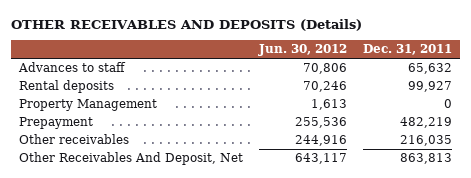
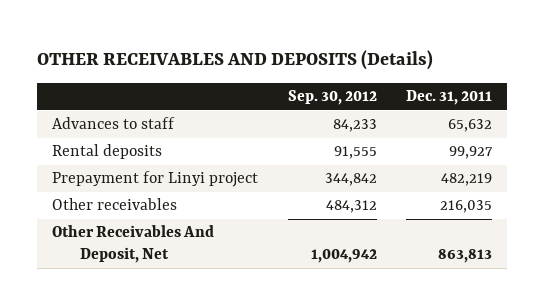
- | Jun. 30, 2012 | Dec. 31, 2011
+ | Sep. 30, 2012 | Dec. 31, 2011
- Property Management | 1,613 | 0
- Prepayment | 255,536 | 482,219
+ Prepayment for Linyi project | 344,842 | 482,219

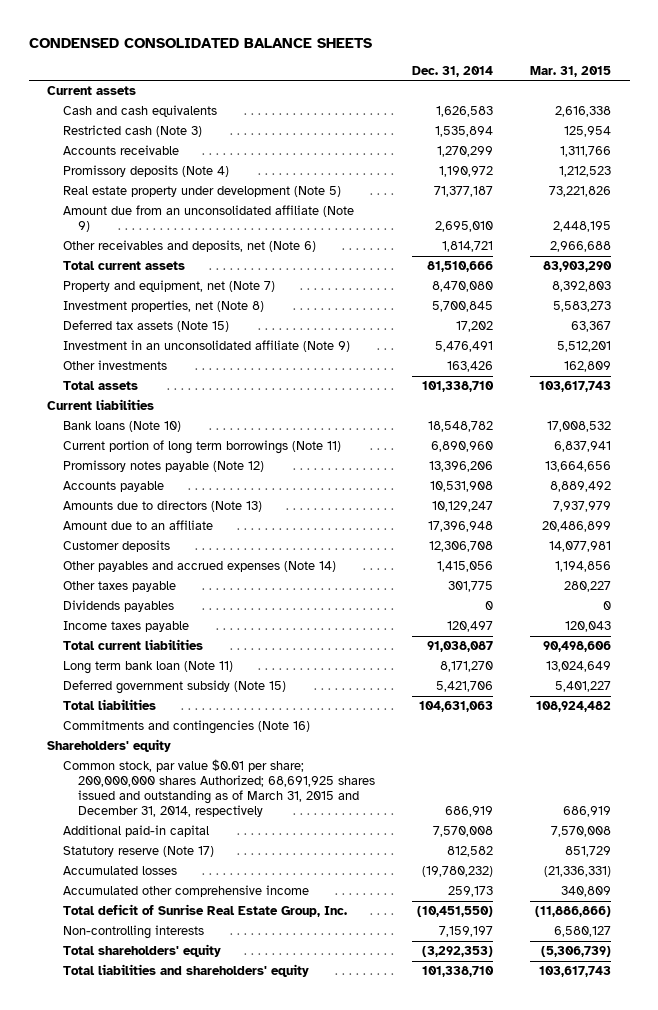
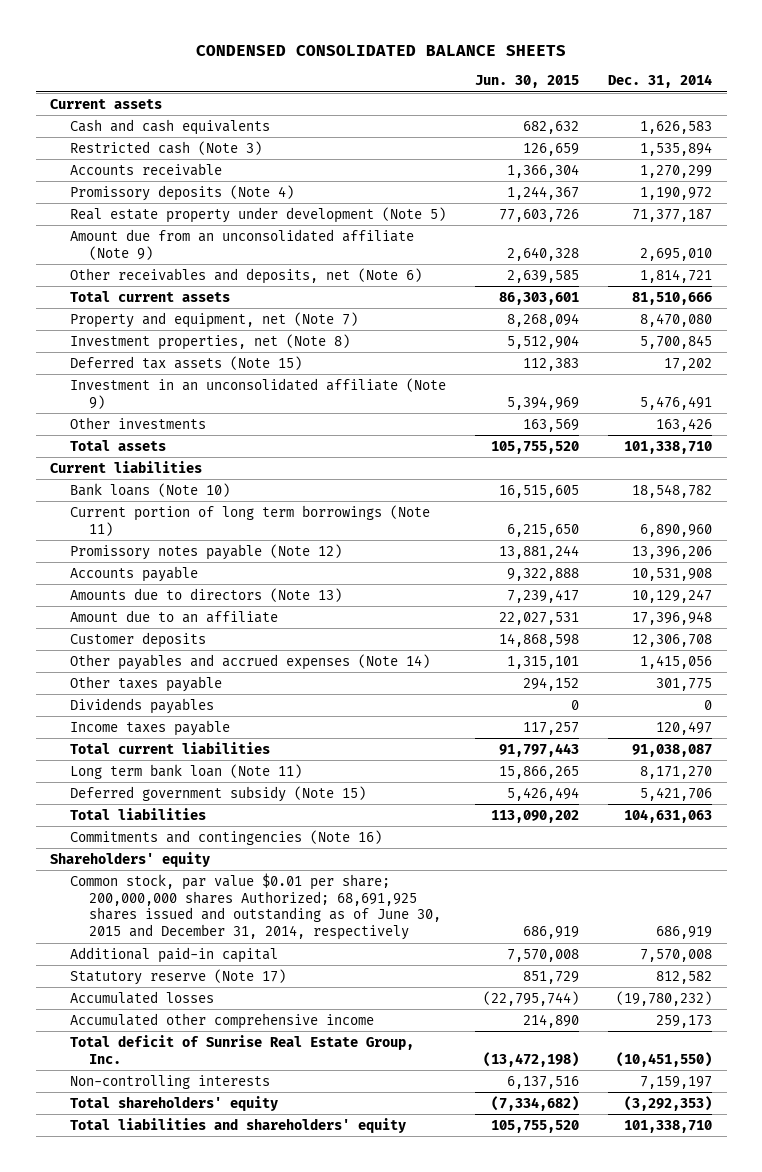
- | Dec. 31, 2014 | Mar. 31, 2015
+ | Jun. 30, 2015 | Dec. 31, 2014
- Common stock, par value $0.01 per share; 200,000,000 shares Authorized; 68,691,925 shares issued and outstanding as of March 31, 2015 and December 31, 2014, respectively | 686,919 | 686,919
+ Common stock, par value $0.01 per share; 200,000,000 shares Authorized; 68,691,925 shares issued and outstanding as of June 30, 2015 and December 31, 2014, respectively | 686,919 | 686,919

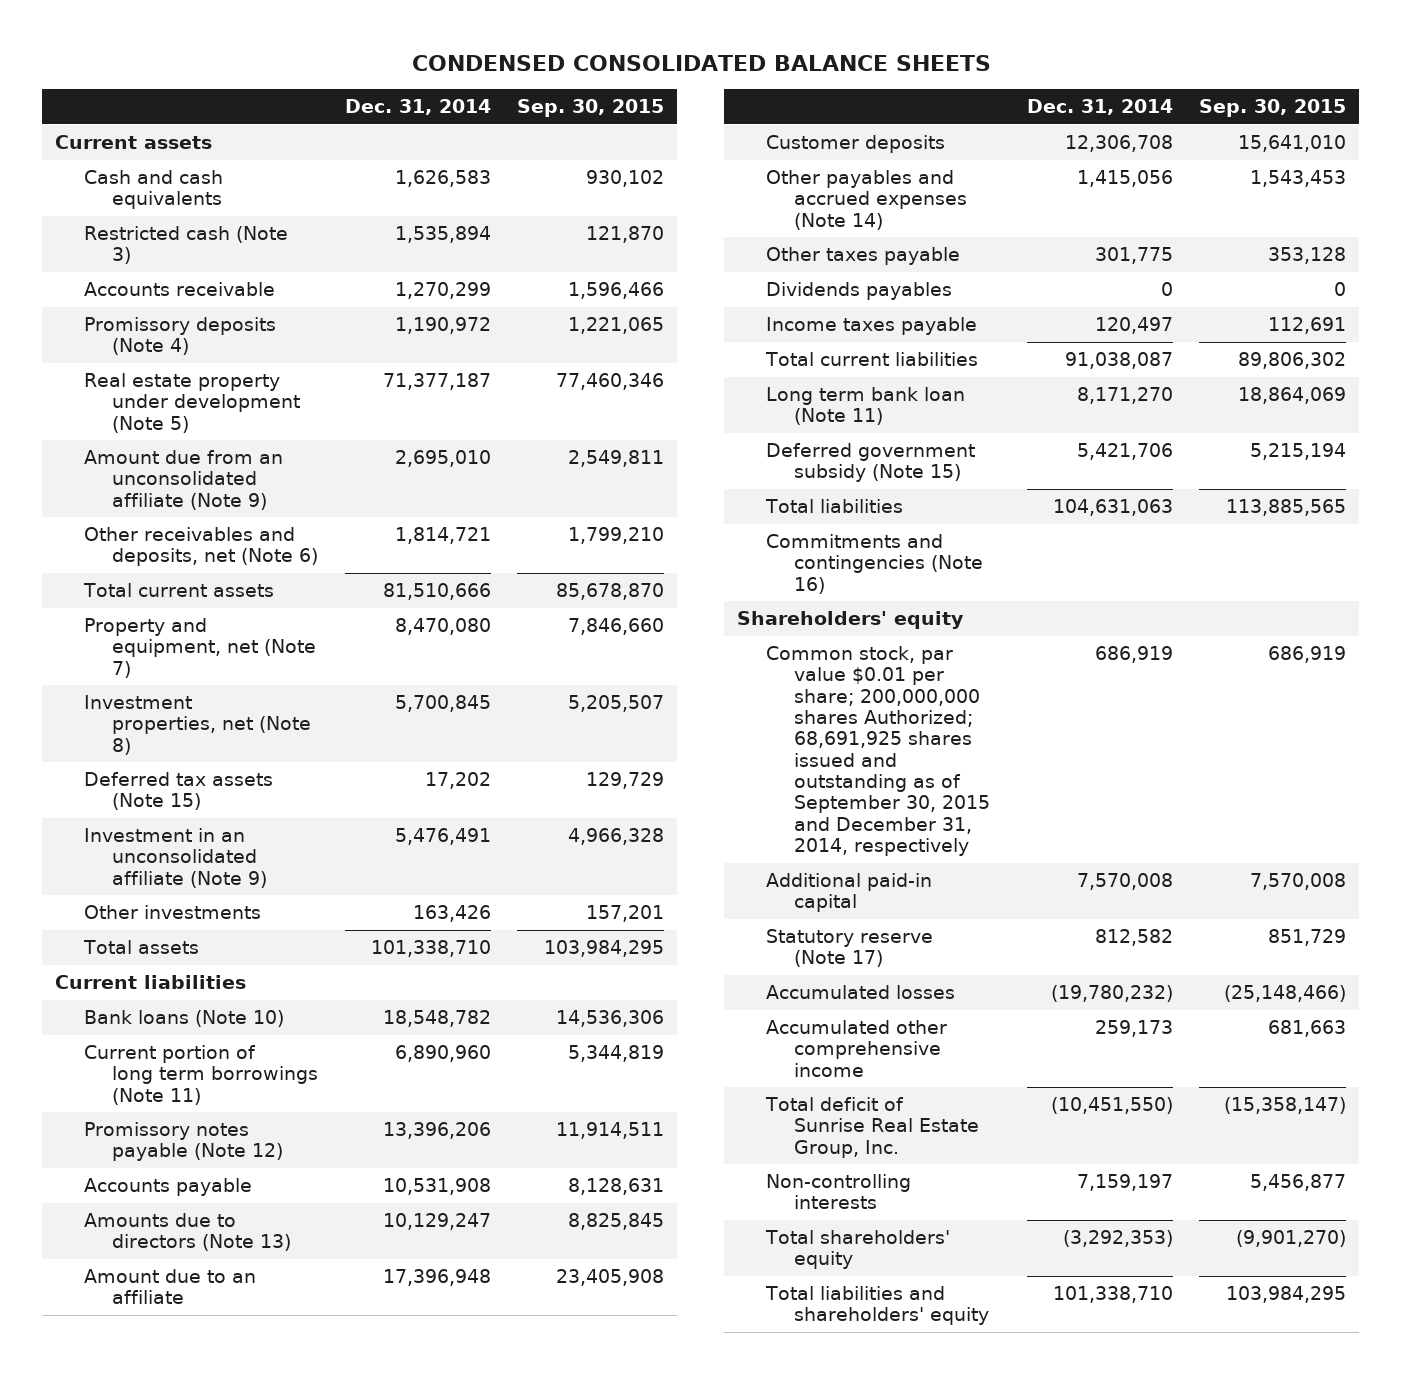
- | Jun. 30, 2015 | Dec. 31, 2014
+ | Dec. 31, 2014 | Sep. 30, 2015
- Common stock, par value $0.01 per share; 200,000,000 shares Authorized; 68,691,925 shares issued and outstanding as of June 30, 2015 and December 31, 2014, respectively | 686,919 | 686,919
+ Common stock, par value $0.01 per share; 200,000,000 shares Authorized; 68,691,925 shares issued and outstanding as of September 30, 2015 and December 31, 2014, respectively | 686,919 | 686,919

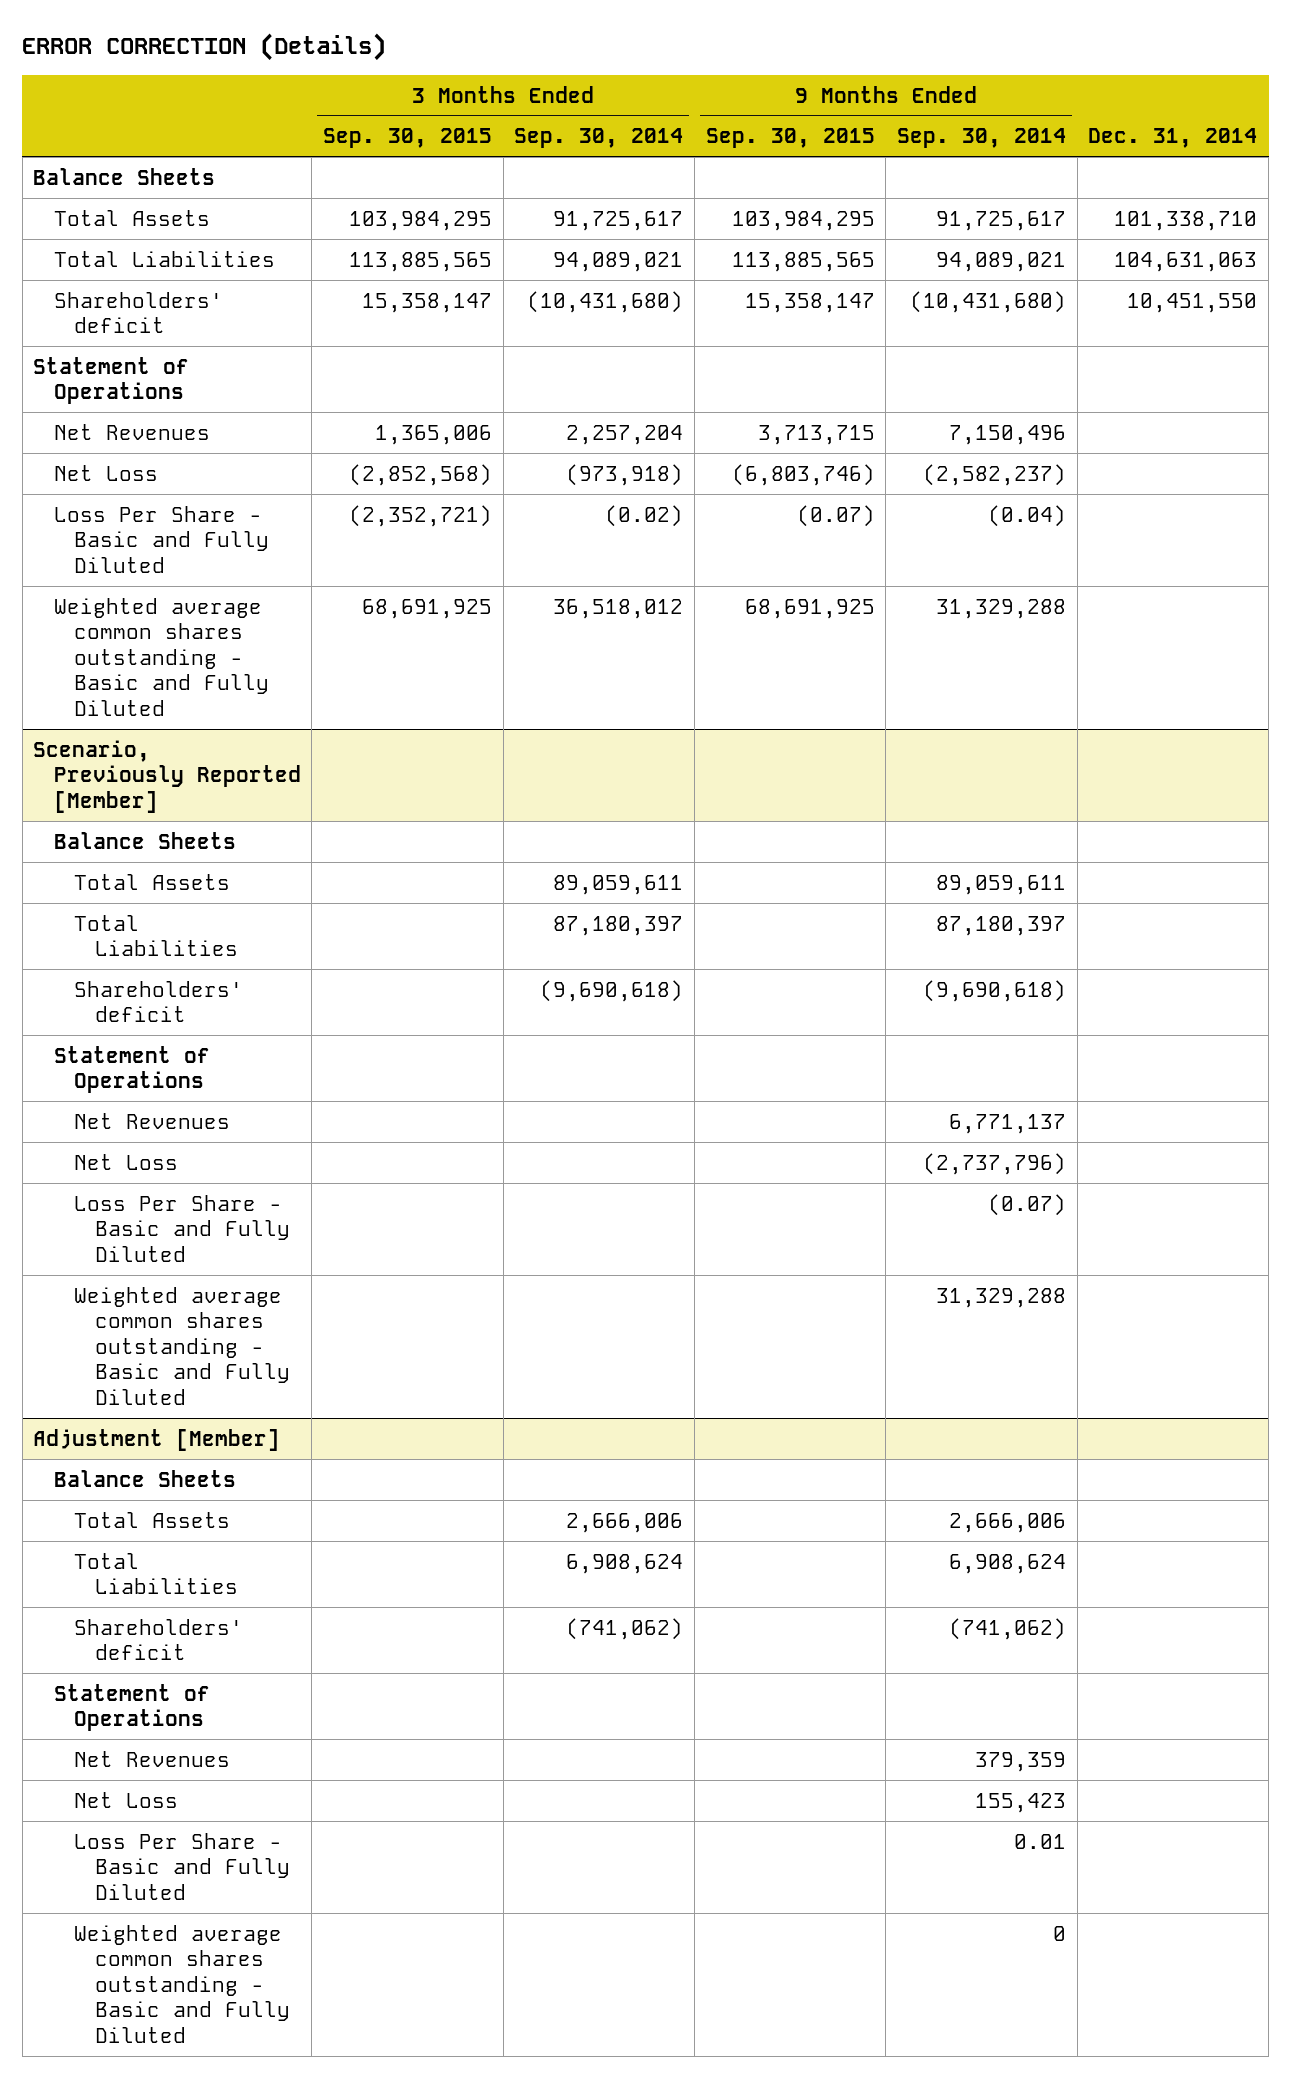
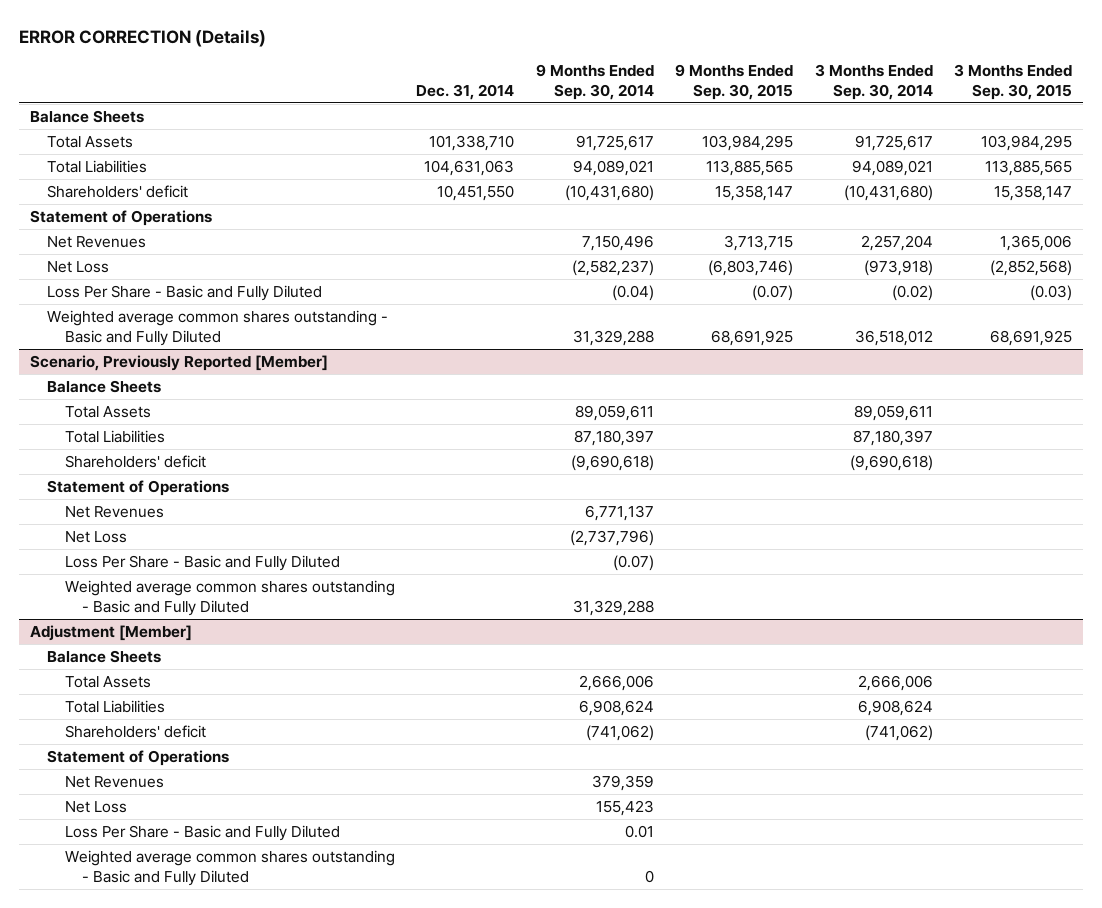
- | 3 Months Ended Sep. 30, 2015 | 3 Months Ended Sep. 30, 2014 | 9 Months Ended Sep. 30, 2015 | 9 Months Ended Sep. 30, 2014 | Dec. 31, 2014
+ | Dec. 31, 2014 | 9 Months Ended Sep. 30, 2014 | 9 Months Ended Sep. 30, 2015 | 3 Months Ended Sep. 30, 2014 | 3 Months Ended Sep. 30, 2015
- Loss Per Share - Basic and Fully Diluted | (2,352,721) | (0.02) | (0.07) | (0.04) |
+ Loss Per Share - Basic and Fully Diluted | | (0.04) | (0.07) | (0.02) | (0.03)

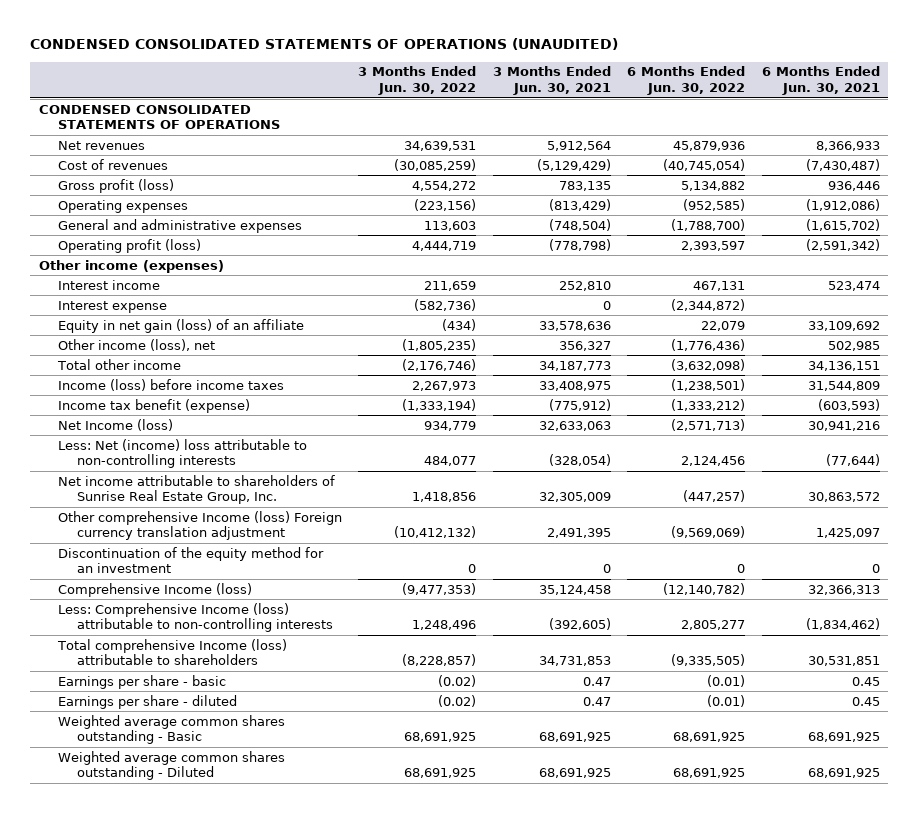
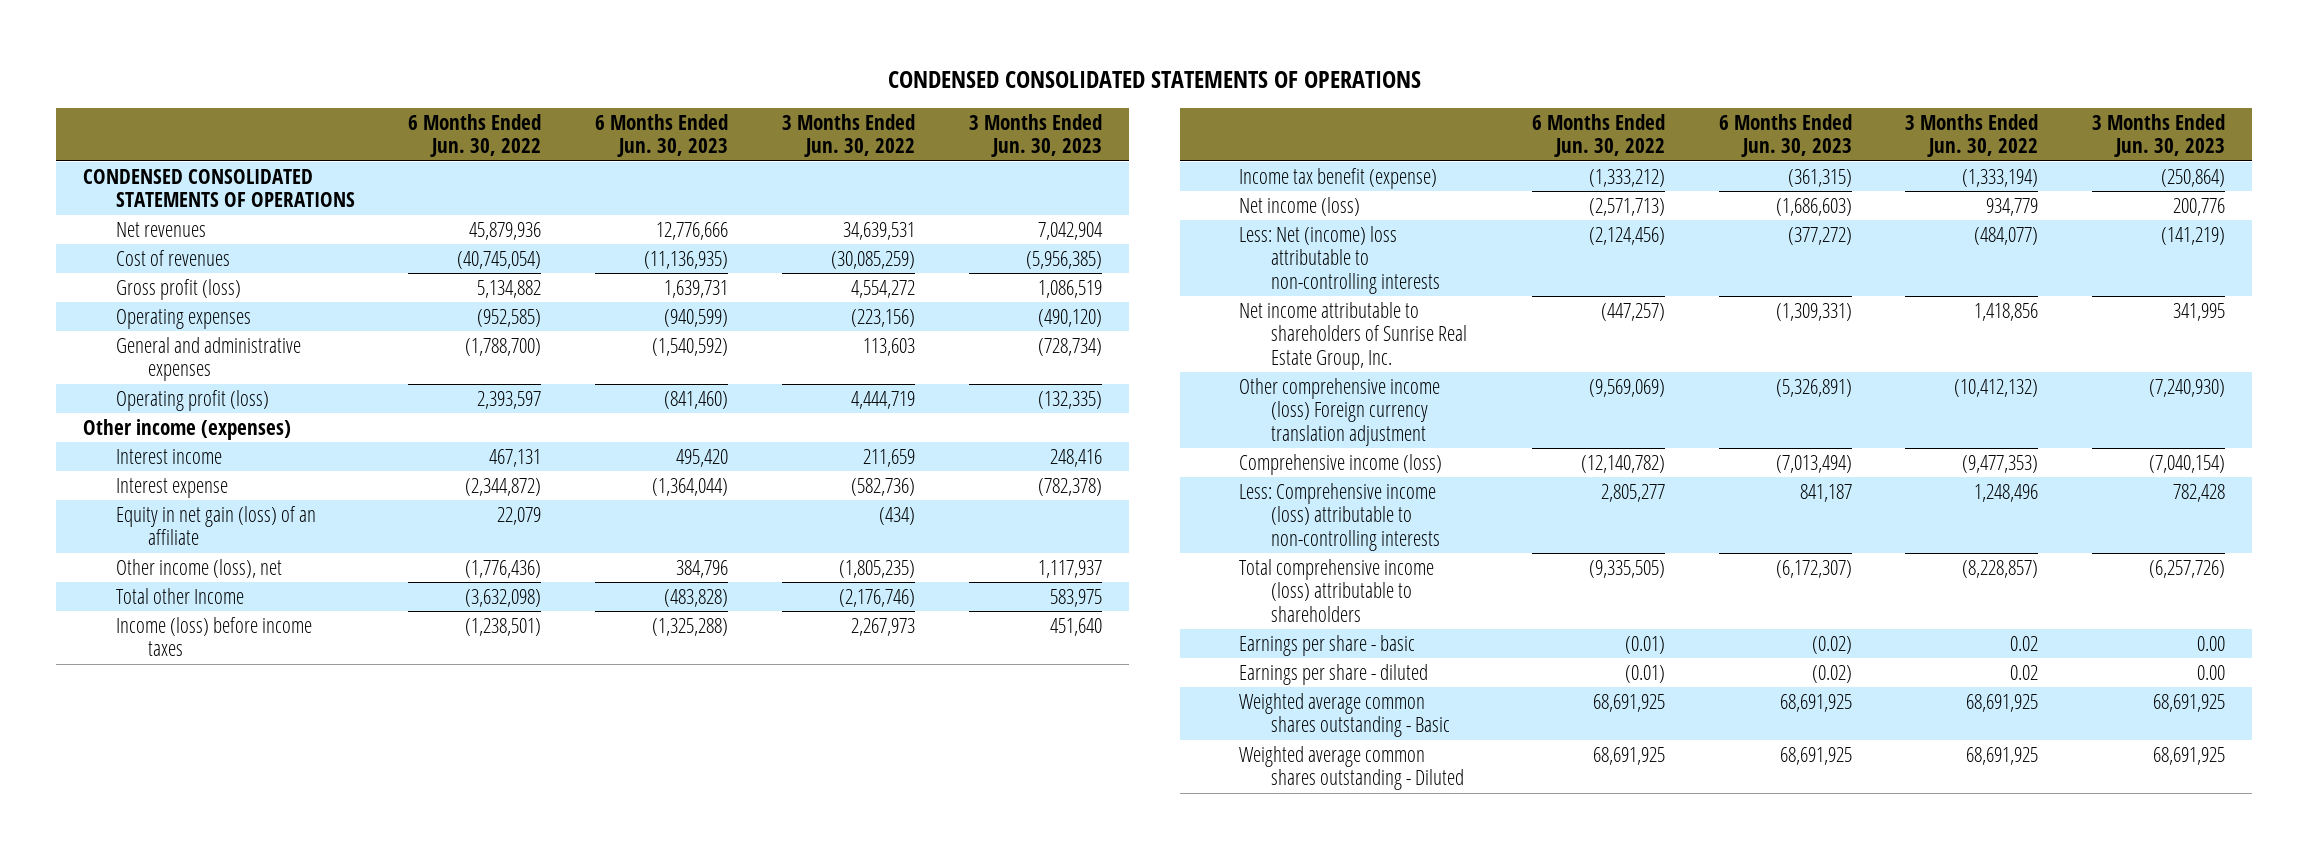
- CONDENSED CONSOLIDATED STATEMENTS OF OPERATIONS (UNAUDITED)
+ CONDENSED CONSOLIDATED STATEMENTS OF OPERATIONS
- | 3 Months Ended Jun. 30, 2022 | 3 Months Ended Jun. 30, 2021 | 6 Months Ended Jun. 30, 2022 | 6 Months Ended Jun. 30, 2021
+ | 6 Months Ended Jun. 30, 2022 | 6 Months Ended Jun. 30, 2023 | 3 Months Ended Jun. 30, 2022 | 3 Months Ended Jun. 30, 2023
- Total other income | (2,176,746) | 34,187,773 | (3,632,098) | 34,136,151
+ Total other Income | (3,632,098) | (483,828) | (2,176,746) | 583,975
- Net Income (loss) | 934,779 | 32,633,063 | (2,571,713) | 30,941,216
- Less: Net (income) loss attributable to non-controlling interests | 484,077 | (328,054) | 2,124,456 | (77,644)
+ Net income (loss) | (2,571,713) | (1,686,603) | 934,779 | 200,776
+ Less: Net (income) loss attributable to non-controlling interests | (2,124,456) | (377,272) | (484,077) | (141,219)
- Other comprehensive Income (loss) Foreign currency translation adjustment | (10,412,132) | 2,491,395 | (9,569,069) | 1,425,097
- Discontinuation of the equity method for an investment | 0 | 0 | 0 | 0
- Comprehensive Income (loss) | (9,477,353) | 35,124,458 | (12,140,782) | 32,366,313
- Less: Comprehensive Income (loss) attributable to non-controlling interests | 1,248,496 | (392,605) | 2,805,277 | (1,834,462)
- Total comprehensive Income (loss) attributable to shareholders | (8,228,857) | 34,731,853 | (9,335,505) | 30,531,851
- Earnings per share - basic | (0.02) | 0.47 | (0.01) | 0.45
- Earnings per share - diluted | (0.02) | 0.47 | (0.01) | 0.45
+ Other comprehensive income (loss) Foreign currency translation adjustment | (9,569,069) | (5,326,891) | (10,412,132) | (7,240,930)
+ Comprehensive income (loss) | (12,140,782) | (7,013,494) | (9,477,353) | (7,040,154)
+ Less: Comprehensive income (loss) attributable to non-controlling interests | 2,805,277 | 841,187 | 1,248,496 | 782,428
+ Total comprehensive income (loss) attributable to shareholders | (9,335,505) | (6,172,307) | (8,228,857) | (6,257,726)
+ Earnings per share - basic | (0.01) | (0.02) | 0.02 | 0.00
+ Earnings per share - diluted | (0.01) | (0.02) | 0.02 | 0.00

